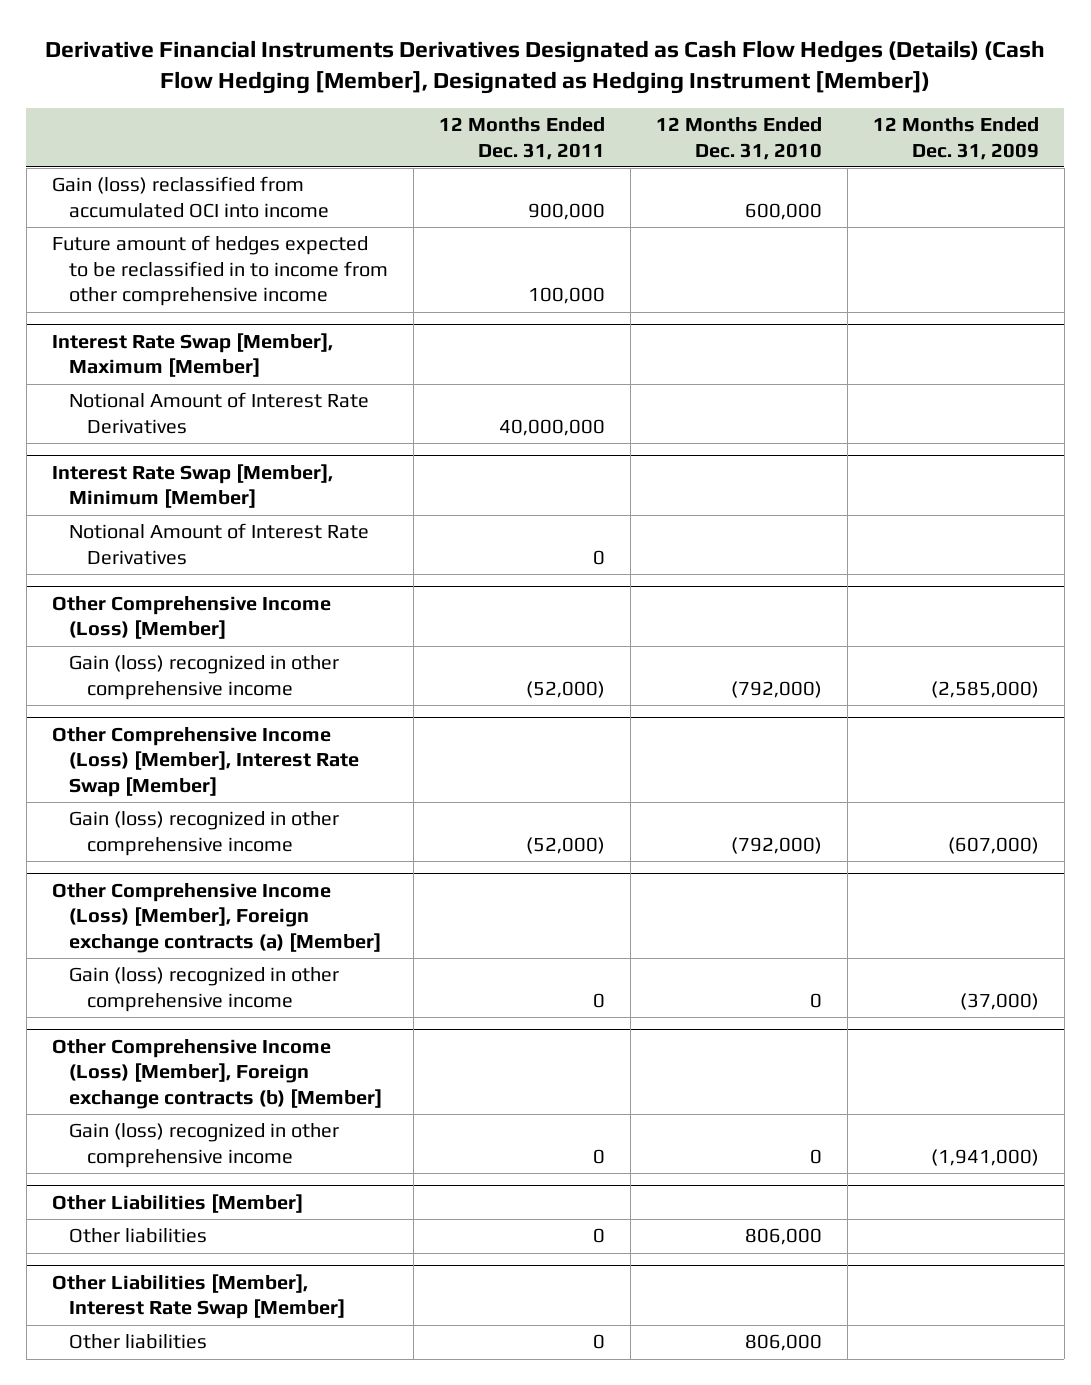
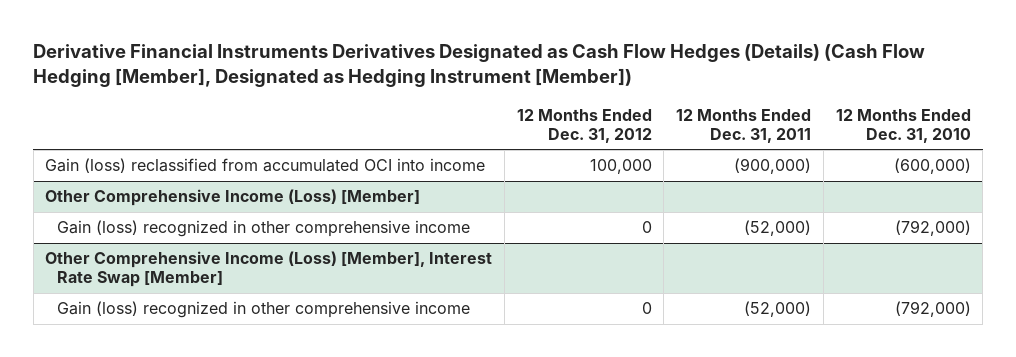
- | 12 Months Ended Dec. 31, 2011 | 12 Months Ended Dec. 31, 2010 | 12 Months Ended Dec. 31, 2009
+ | 12 Months Ended Dec. 31, 2012 | 12 Months Ended Dec. 31, 2011 | 12 Months Ended Dec. 31, 2010
- Gain (loss) reclassified from accumulated OCI into income | 900,000 | 600,000 |
- Future amount of hedges expected to be reclassified in to income from other comprehensive income | 100,000 | |
- Interest Rate Swap [Member], Maximum [Member]
- Notional Amount of Interest Rate Derivatives | 40,000,000 | |
- Interest Rate Swap [Member], Minimum [Member]
- Notional Amount of Interest Rate Derivatives | 0 | |
+ Gain (loss) reclassified from accumulated OCI into income | 100,000 | (900,000) | (600,000)
- Other Comprehensive Income (Loss) [Member], Foreign exchange contracts (a) [Member]
- Gain (loss) recognized in other comprehensive income | 0 | 0 | (37,000)
- Other Comprehensive Income (Loss) [Member], Foreign exchange contracts (b) [Member]
- Gain (loss) recognized in other comprehensive income | 0 | 0 | (1,941,000)
- Other Liabilities [Member]
- Other liabilities | 0 | 806,000 |
- Other Liabilities [Member], Interest Rate Swap [Member]
- Other liabilities | 0 | 806,000 |

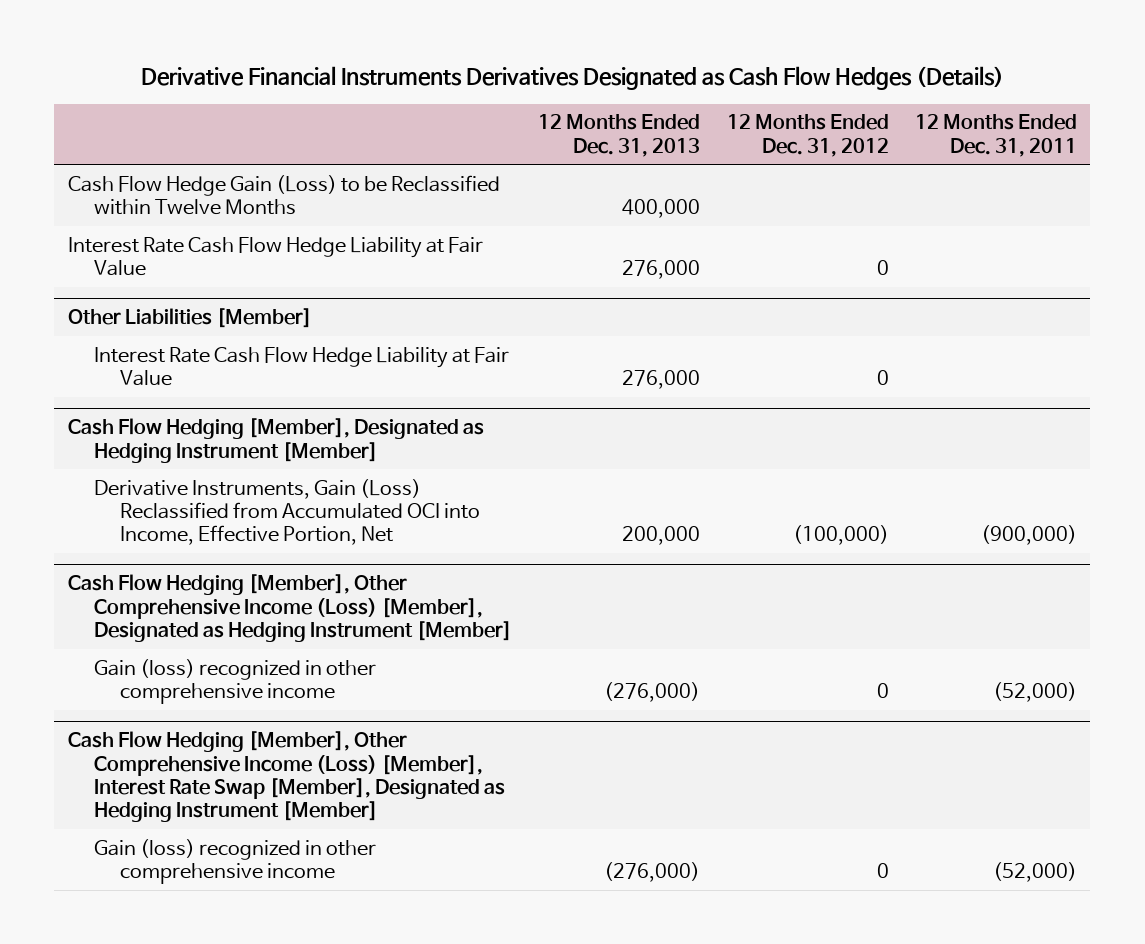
- Derivative Financial Instruments Derivatives Designated as Cash Flow Hedges (Details) (Cash Flow Hedging [Member], Designated as Hedging Instrument [Member])
+ Derivative Financial Instruments Derivatives Designated as Cash Flow Hedges (Details)
- | 12 Months Ended Dec. 31, 2012 | 12 Months Ended Dec. 31, 2011 | 12 Months Ended Dec. 31, 2010
+ | 12 Months Ended Dec. 31, 2013 | 12 Months Ended Dec. 31, 2012 | 12 Months Ended Dec. 31, 2011
- Gain (loss) reclassified from accumulated OCI into income | 100,000 | (900,000) | (600,000)
- Other Comprehensive Income (Loss) [Member]
+ Cash Flow Hedge Gain (Loss) to be Reclassified within Twelve Months | 400,000 | |
+ Interest Rate Cash Flow Hedge Liability at Fair Value | 276,000 | 0 |
+ Other Liabilities [Member]
+ Interest Rate Cash Flow Hedge Liability at Fair Value | 276,000 | 0 |
+ Cash Flow Hedging [Member], Designated as Hedging Instrument [Member]
+ Derivative Instruments, Gain (Loss) Reclassified from Accumulated OCI into Income, Effective Portion, Net | 200,000 | (100,000) | (900,000)
+ Cash Flow Hedging [Member], Other Comprehensive Income (Loss) [Member], Designated as Hedging Instrument [Member]
- Other Comprehensive Income (Loss) [Member], Interest Rate Swap [Member]
+ Cash Flow Hedging [Member], Other Comprehensive Income (Loss) [Member], Interest Rate Swap [Member], Designated as Hedging Instrument [Member]

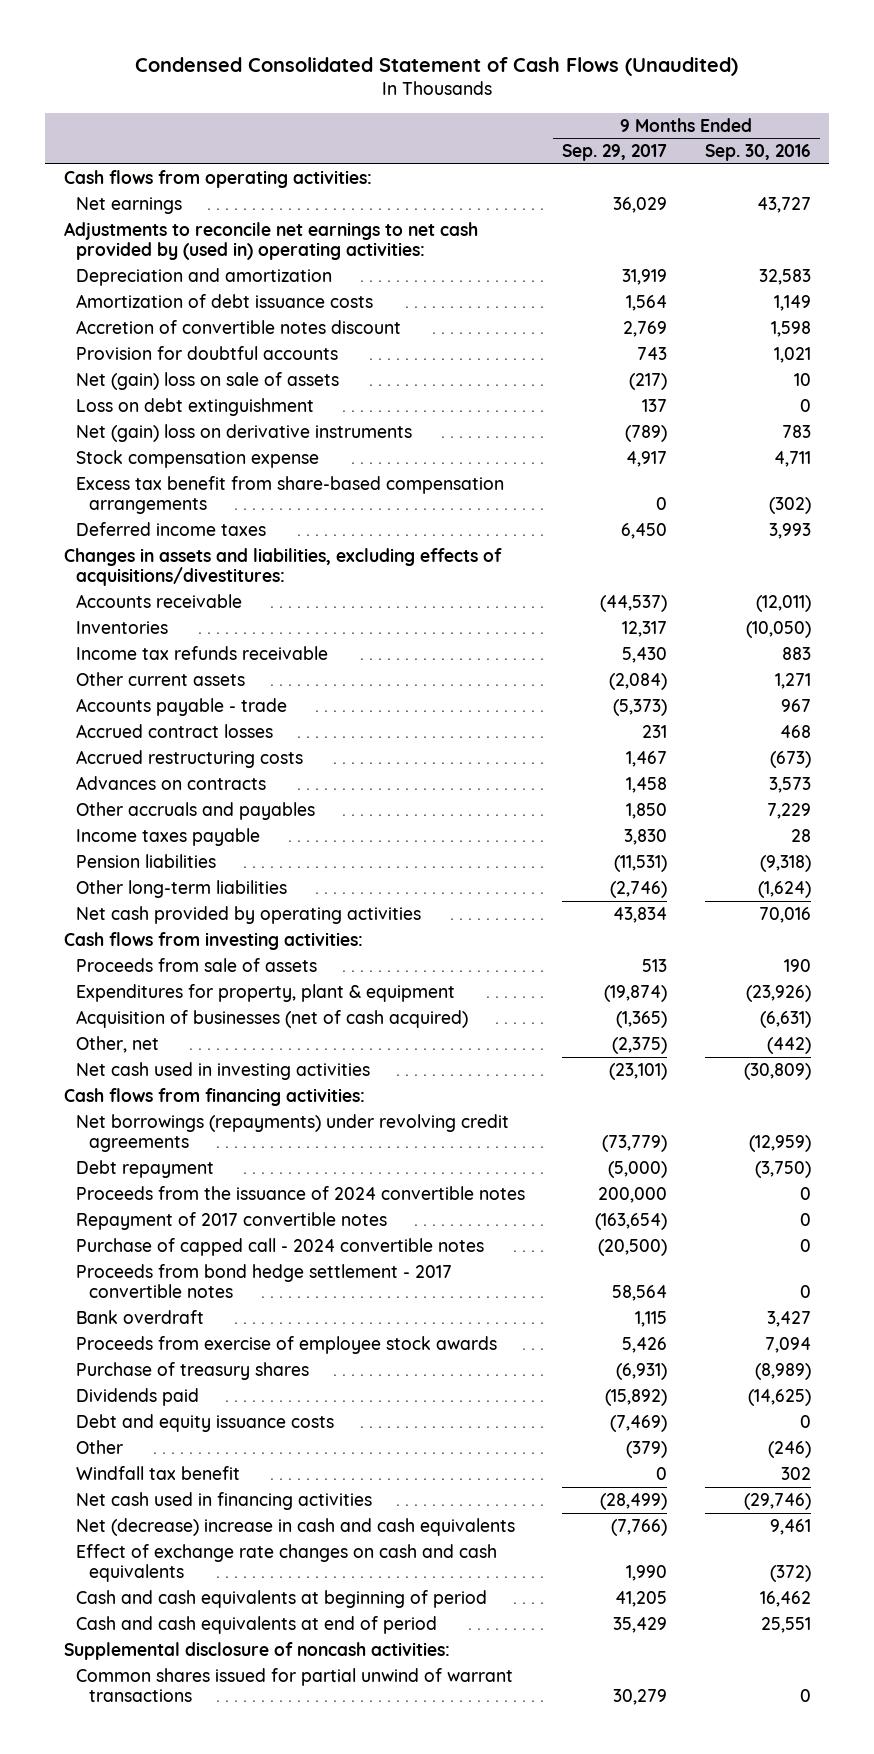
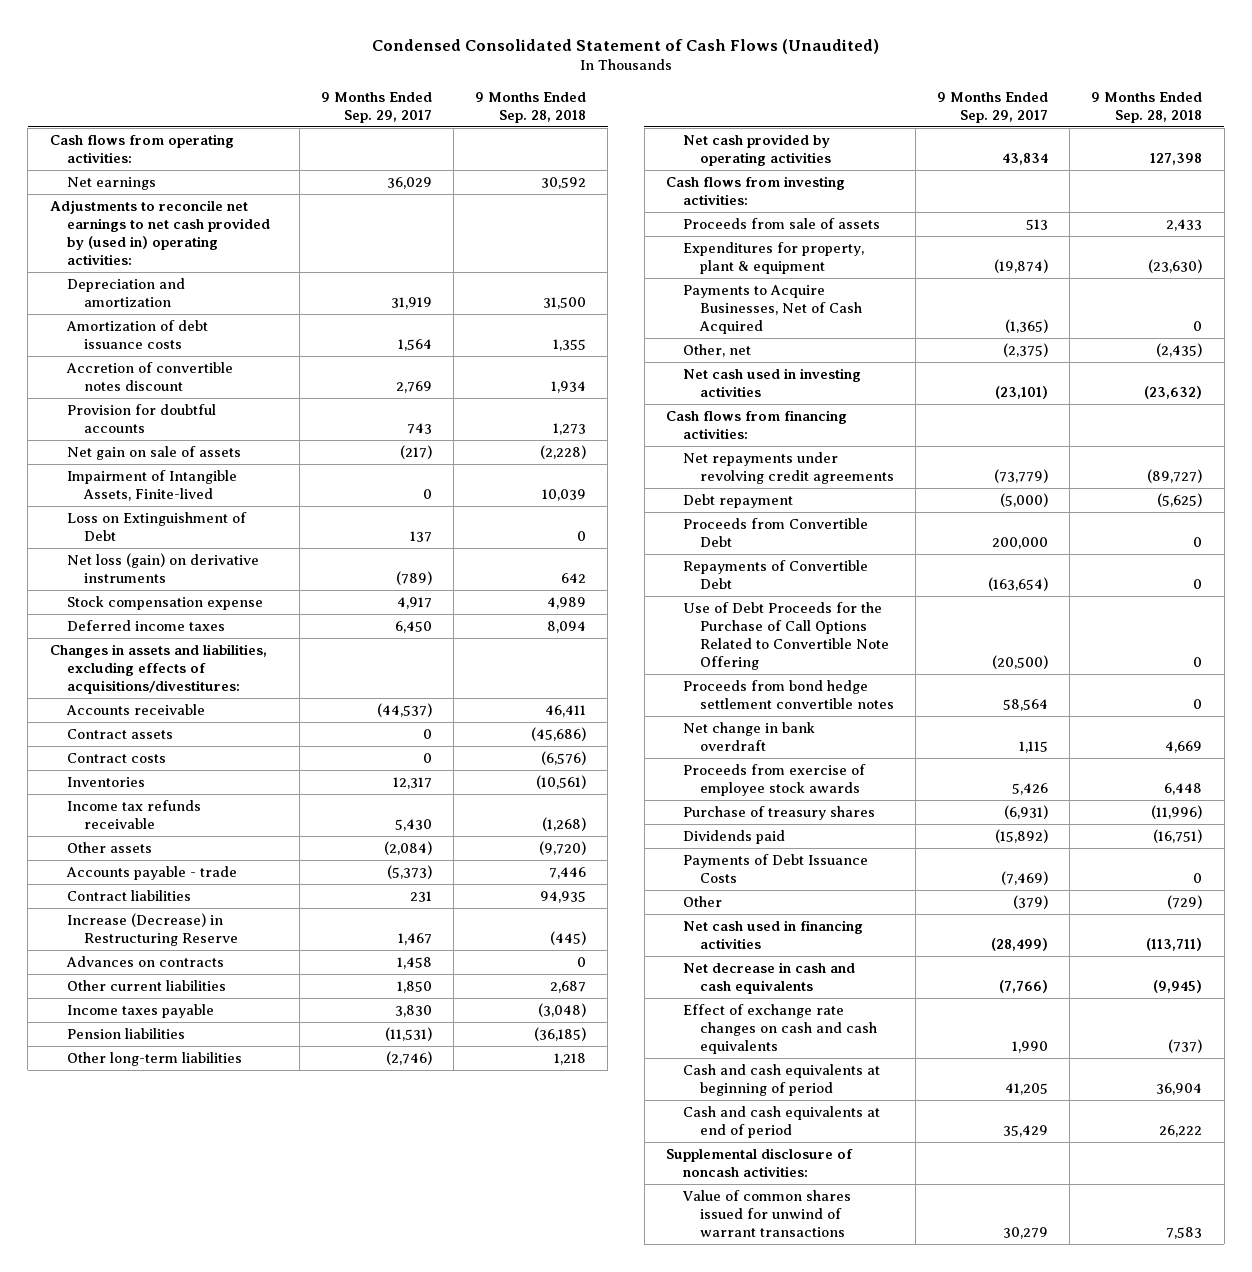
- | 9 Months Ended Sep. 29, 2017 | 9 Months Ended Sep. 30, 2016
+ | 9 Months Ended Sep. 29, 2017 | 9 Months Ended Sep. 28, 2018
- Net (gain) loss on sale of assets | (217) | 10
- Loss on debt extinguishment | 137 | 0
- Net (gain) loss on derivative instruments | (789) | 783
+ Net gain on sale of assets | (217) | (2,228)
+ Impairment of Intangible Assets, Finite-lived | 0 | 10,039
+ Loss on Extinguishment of Debt | 137 | 0
+ Net loss (gain) on derivative instruments | (789) | 642
- Excess tax benefit from share-based compensation arrangements | 0 | (302)
+ Contract assets | 0 | (45,686)
+ Contract costs | 0 | (6,576)
- Other current assets | (2,084) | 1,271
+ Other assets | (2,084) | (9,720)
- Accrued contract losses | 231 | 468
- Accrued restructuring costs | 1,467 | (673)
+ Contract liabilities | 231 | 94,935
+ Increase (Decrease) in Restructuring Reserve | 1,467 | (445)
- Other accruals and payables | 1,850 | 7,229
+ Other current liabilities | 1,850 | 2,687
- Acquisition of businesses (net of cash acquired) | (1,365) | (6,631)
+ Payments to Acquire Businesses, Net of Cash Acquired | (1,365) | 0
- Net borrowings (repayments) under revolving credit agreements | (73,779) | (12,959)
+ Net repayments under revolving credit agreements | (73,779) | (89,727)
- Proceeds from the issuance of 2024 convertible notes | 200,000 | 0
- Repayment of 2017 convertible notes | (163,654) | 0
- Purchase of capped call - 2024 convertible notes | (20,500) | 0
- Proceeds from bond hedge settlement - 2017 convertible notes | 58,564 | 0
- Bank overdraft | 1,115 | 3,427
+ Proceeds from Convertible Debt | 200,000 | 0
+ Repayments of Convertible Debt | (163,654) | 0
+ Use of Debt Proceeds for the Purchase of Call Options Related to Convertible Note Offering | (20,500) | 0
+ Proceeds from bond hedge settlement convertible notes | 58,564 | 0
+ Net change in bank overdraft | 1,115 | 4,669
- Debt and equity issuance costs | (7,469) | 0
+ Payments of Debt Issuance Costs | (7,469) | 0
- Windfall tax benefit | 0 | 302
- Net (decrease) increase in cash and cash equivalents | (7,766) | 9,461
+ Net decrease in cash and cash equivalents | (7,766) | (9,945)
- Common shares issued for partial unwind of warrant transactions | 30,279 | 0
+ Value of common shares issued for unwind of warrant transactions | 30,279 | 7,583

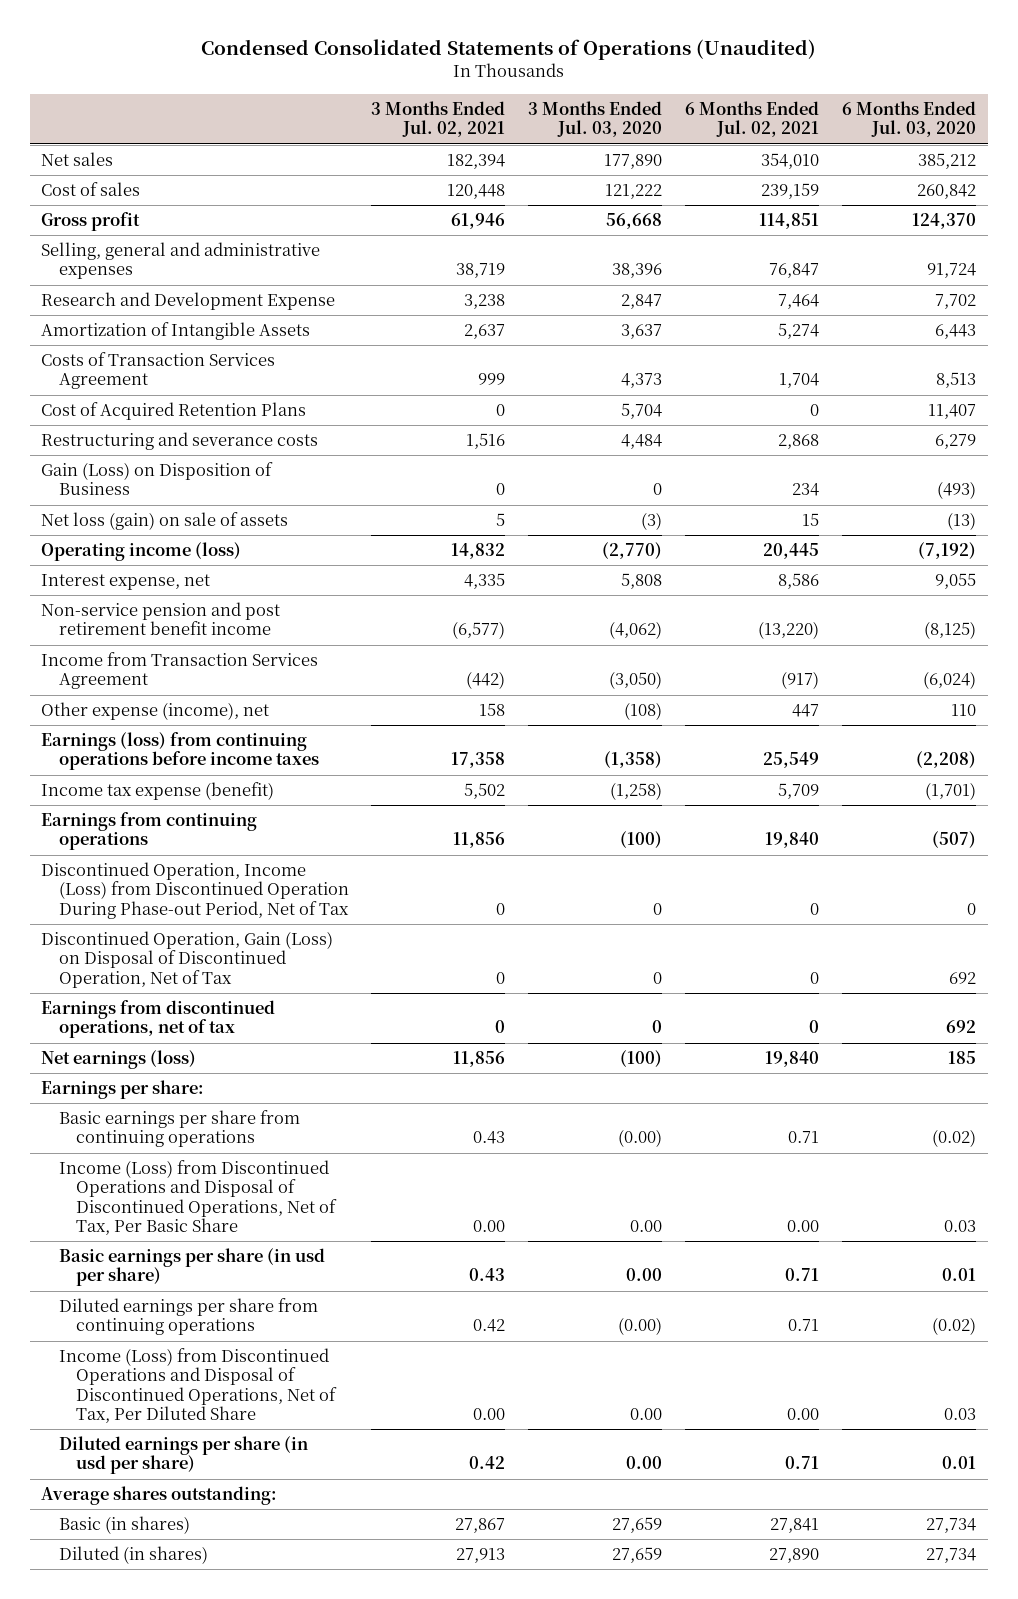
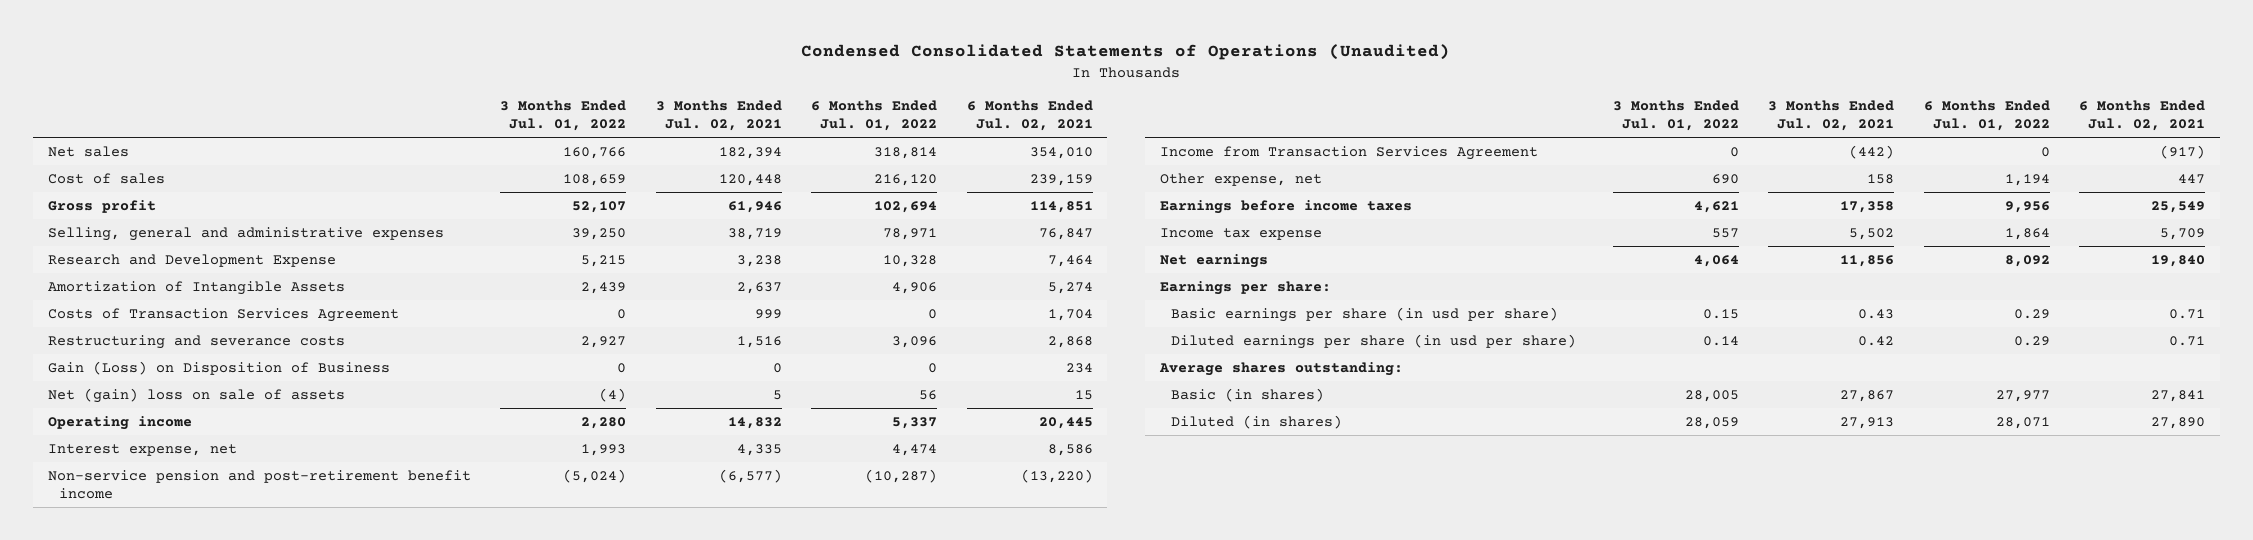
- | 3 Months Ended Jul. 02, 2021 | 3 Months Ended Jul. 03, 2020 | 6 Months Ended Jul. 02, 2021 | 6 Months Ended Jul. 03, 2020
+ | 3 Months Ended Jul. 01, 2022 | 3 Months Ended Jul. 02, 2021 | 6 Months Ended Jul. 01, 2022 | 6 Months Ended Jul. 02, 2021
- Cost of Acquired Retention Plans | 0 | 5,704 | 0 | 11,407
- Net loss (gain) on sale of assets | 5 | (3) | 15 | (13)
- Operating income (loss) | 14,832 | (2,770) | 20,445 | (7,192)
+ Net (gain) loss on sale of assets | (4) | 5 | 56 | 15
+ Operating income | 2,280 | 14,832 | 5,337 | 20,445
- Non-service pension and post retirement benefit income | (6,577) | (4,062) | (13,220) | (8,125)
+ Non-service pension and post-retirement benefit income | (5,024) | (6,577) | (10,287) | (13,220)
- Other expense (income), net | 158 | (108) | 447 | 110
- Earnings (loss) from continuing operations before income taxes | 17,358 | (1,358) | 25,549 | (2,208)
- Income tax expense (benefit) | 5,502 | (1,258) | 5,709 | (1,701)
- Earnings from continuing operations | 11,856 | (100) | 19,840 | (507)
- Discontinued Operation, Income (Loss) from Discontinued Operation During Phase-out Period, Net of Tax | 0 | 0 | 0 | 0
- Discontinued Operation, Gain (Loss) on Disposal of Discontinued Operation, Net of Tax | 0 | 0 | 0 | 692
- Earnings from discontinued operations, net of tax | 0 | 0 | 0 | 692
- Net earnings (loss) | 11,856 | (100) | 19,840 | 185
+ Other expense, net | 690 | 158 | 1,194 | 447
+ Earnings before income taxes | 4,621 | 17,358 | 9,956 | 25,549
+ Income tax expense | 557 | 5,502 | 1,864 | 5,709
+ Net earnings | 4,064 | 11,856 | 8,092 | 19,840
- Basic earnings per share from continuing operations | 0.43 | (0.00) | 0.71 | (0.02)
- Income (Loss) from Discontinued Operations and Disposal of Discontinued Operations, Net of Tax, Per Basic Share | 0.00 | 0.00 | 0.00 | 0.03
- Diluted earnings per share from continuing operations | 0.42 | (0.00) | 0.71 | (0.02)
- Income (Loss) from Discontinued Operations and Disposal of Discontinued Operations, Net of Tax, Per Diluted Share | 0.00 | 0.00 | 0.00 | 0.03

